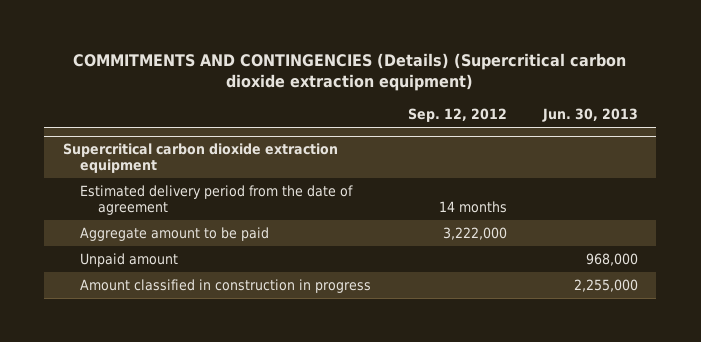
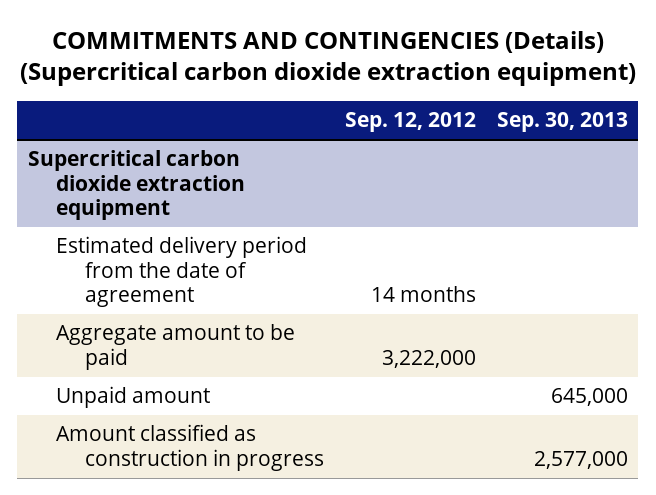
- | Sep. 12, 2012 | Jun. 30, 2013
+ | Sep. 12, 2012 | Sep. 30, 2013
@ Supercritical carbon dioxide extraction equipment
- Amount classified in construction in progress | | 2,255,000
+ Amount classified as construction in progress | | 2,577,000

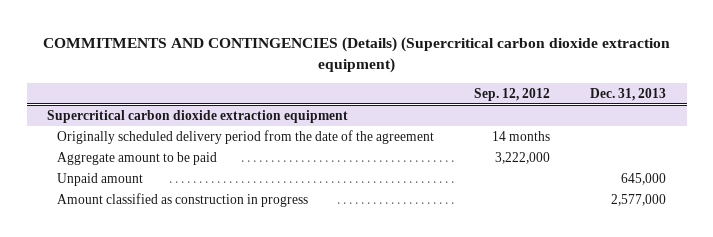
- | Sep. 12, 2012 | Sep. 30, 2013
+ | Sep. 12, 2012 | Dec. 31, 2013
@ Supercritical carbon dioxide extraction equipment
- Estimated delivery period from the date of agreement | 14 months |
+ Originally scheduled delivery period from the date of the agreement | 14 months |

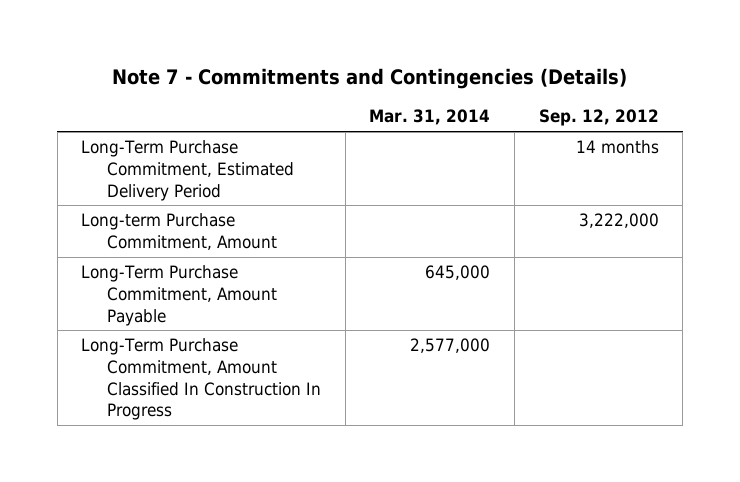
- COMMITMENTS AND CONTINGENCIES (Details) (Supercritical carbon dioxide extraction equipment)
+ Note 7 - Commitments and Contingencies (Details)
- | Sep. 12, 2012 | Dec. 31, 2013
+ | Mar. 31, 2014 | Sep. 12, 2012
- Supercritical carbon dioxide extraction equipment
- Originally scheduled delivery period from the date of the agreement | 14 months |
- Aggregate amount to be paid | 3,222,000 |
- Unpaid amount | | 645,000
- Amount classified as construction in progress | | 2,577,000
+ Long-Term Purchase Commitment, Estimated Delivery Period | | 14 months
+ Long-term Purchase Commitment, Amount | | 3,222,000
+ Long-Term Purchase Commitment, Amount Payable | 645,000 |
+ Long-Term Purchase Commitment, Amount Classified In Construction In Progress | 2,577,000 |

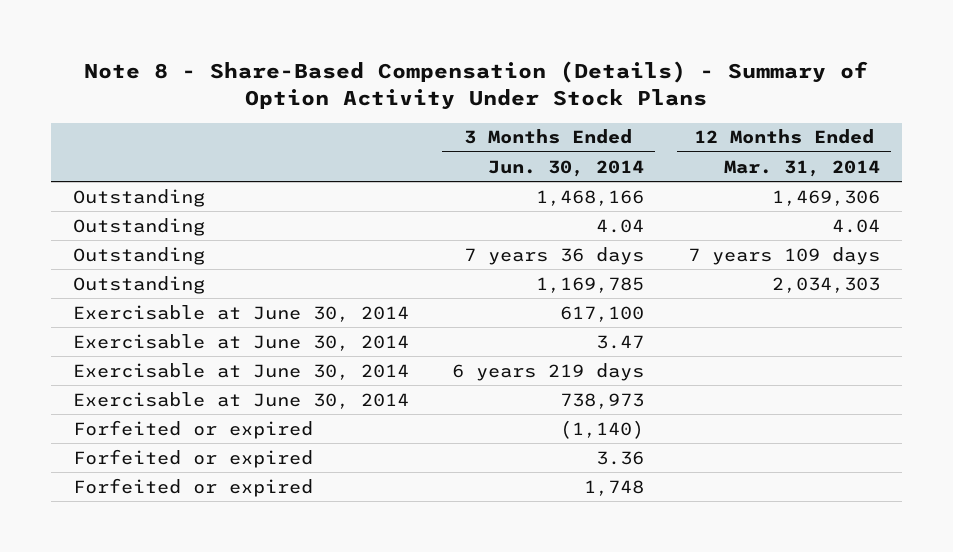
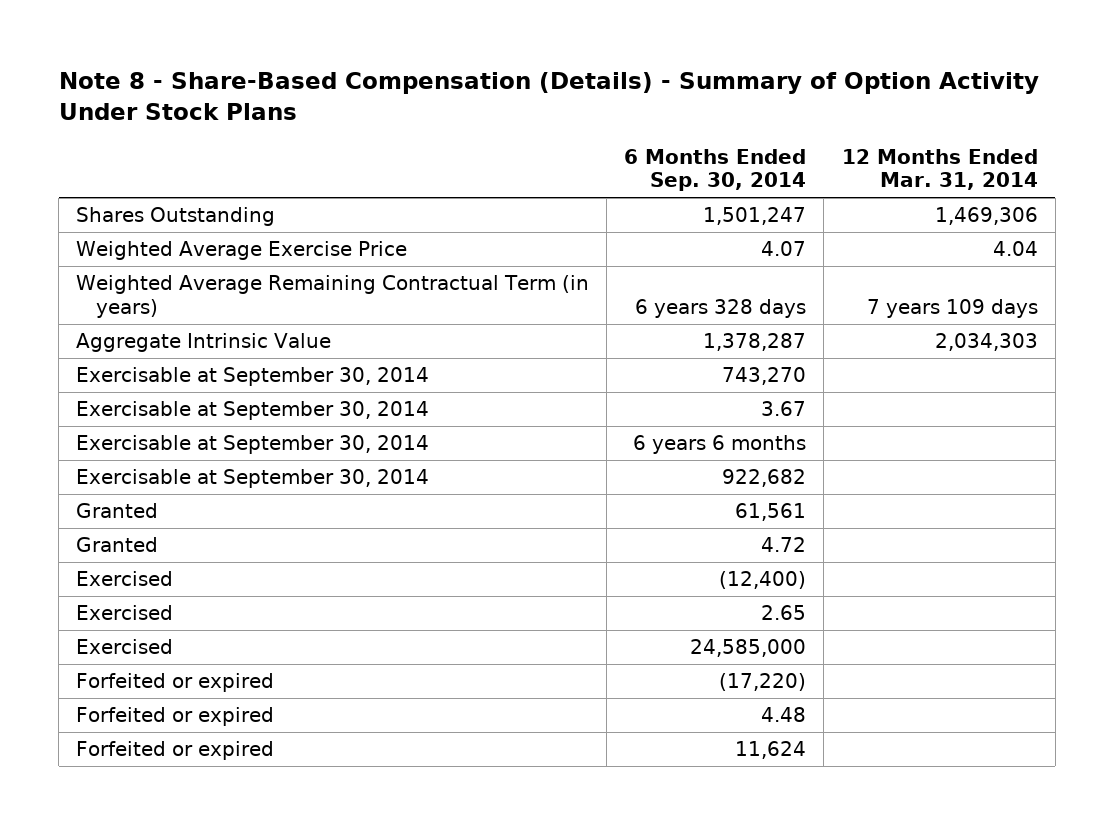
- | 3 Months Ended Jun. 30, 2014 | 12 Months Ended Mar. 31, 2014
+ | 6 Months Ended Sep. 30, 2014 | 12 Months Ended Mar. 31, 2014
- Outstanding | 1,468,166 | 1,469,306
- Outstanding | 4.04 | 4.04
- Outstanding | 7 years 36 days | 7 years 109 days
- Outstanding | 1,169,785 | 2,034,303
- Exercisable at June 30, 2014 | 617,100 |
- Exercisable at June 30, 2014 | 3.47 |
- Exercisable at June 30, 2014 | 6 years 219 days |
- Exercisable at June 30, 2014 | 738,973 |
+ Shares Outstanding | 1,501,247 | 1,469,306
+ Weighted Average Exercise Price | 4.07 | 4.04
+ Weighted Average Remaining Contractual Term (in years) | 6 years 328 days | 7 years 109 days
+ Aggregate Intrinsic Value | 1,378,287 | 2,034,303
+ Exercisable at September 30, 2014 | 743,270 |
+ Exercisable at September 30, 2014 | 3.67 |
+ Exercisable at September 30, 2014 | 6 years 6 months |
+ Exercisable at September 30, 2014 | 922,682 |
+ Granted | 61,561 |
+ Granted | 4.72 |
+ Exercised | (12,400) |
+ Exercised | 2.65 |
+ Exercised | 24,585,000 |

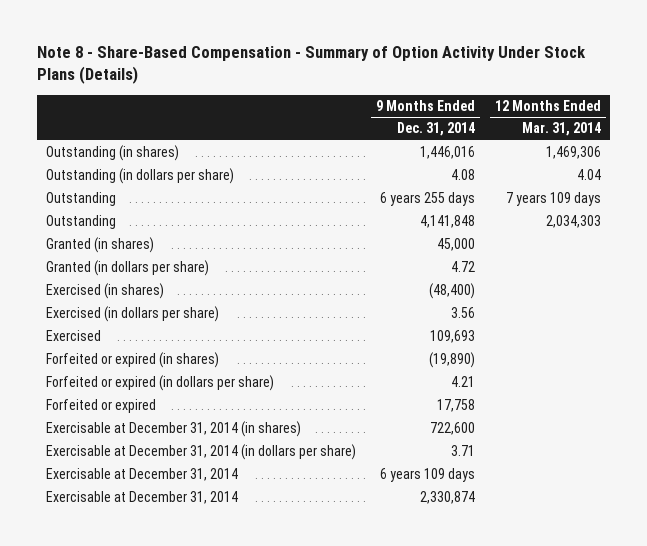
- Note 8 - Share-Based Compensation (Details) - Summary of Option Activity Under Stock Plans
+ Note 8 - Share-Based Compensation - Summary of Option Activity Under Stock Plans (Details)
- | 6 Months Ended Sep. 30, 2014 | 12 Months Ended Mar. 31, 2014
+ | 9 Months Ended Dec. 31, 2014 | 12 Months Ended Mar. 31, 2014
- Shares Outstanding | 1,501,247 | 1,469,306
- Weighted Average Exercise Price | 4.07 | 4.04
- Weighted Average Remaining Contractual Term (in years) | 6 years 328 days | 7 years 109 days
- Aggregate Intrinsic Value | 1,378,287 | 2,034,303
- Exercisable at September 30, 2014 | 743,270 |
- Exercisable at September 30, 2014 | 3.67 |
- Exercisable at September 30, 2014 | 6 years 6 months |
- Exercisable at September 30, 2014 | 922,682 |
- Granted | 61,561 |
- Granted | 4.72 |
- Exercised | (12,400) |
- Exercised | 2.65 |
+ Outstanding (in shares) | 1,446,016 | 1,469,306
+ Outstanding (in dollars per share) | 4.08 | 4.04
+ Outstanding | 6 years 255 days | 7 years 109 days
+ Outstanding | 4,141,848 | 2,034,303
+ Granted (in shares) | 45,000 |
+ Granted (in dollars per share) | 4.72 |
+ Exercised (in shares) | (48,400) |
+ Exercised (in dollars per share) | 3.56 |
- Forfeited or expired | (17,220) |
- Forfeited or expired | 4.48 |
+ Forfeited or expired (in shares) | (19,890) |
+ Forfeited or expired (in dollars per share) | 4.21 |
+ Exercisable at December 31, 2014 (in shares) | 722,600 |
+ Exercisable at December 31, 2014 (in dollars per share) | 3.71 |
+ Exercisable at December 31, 2014 | 6 years 109 days |
+ Exercisable at December 31, 2014 | 2,330,874 |

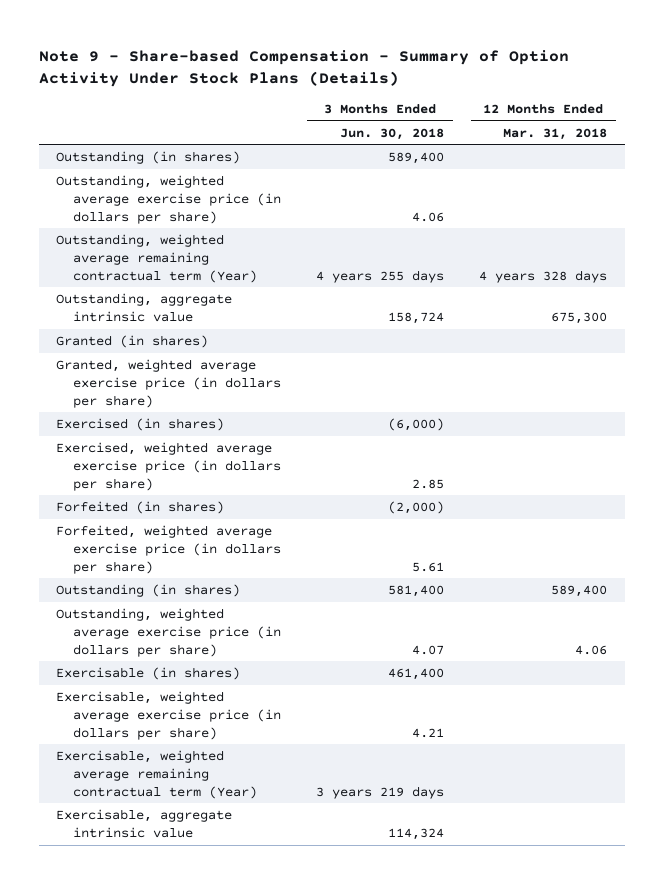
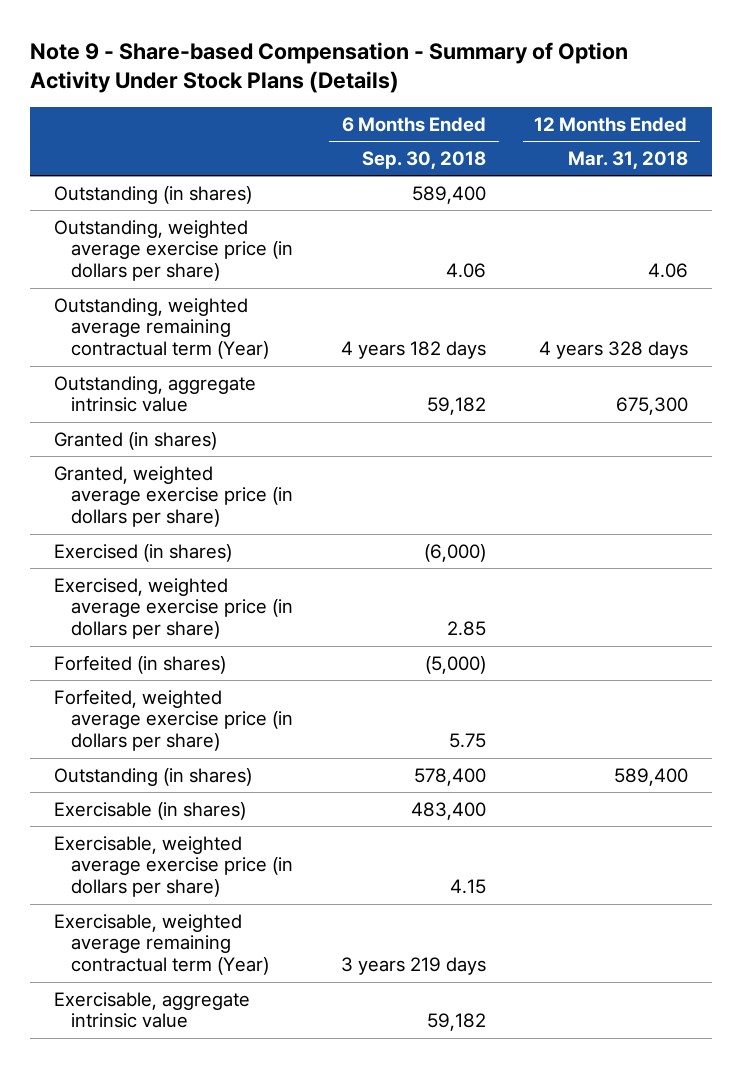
- | 3 Months Ended Jun. 30, 2018 | 12 Months Ended Mar. 31, 2018
+ | 6 Months Ended Sep. 30, 2018 | 12 Months Ended Mar. 31, 2018
- Outstanding, weighted average exercise price (in dollars per share) | 4.06 |
moved up: Outstanding, weighted average exercise price (in dollars per share) | 4.06 | 4.06

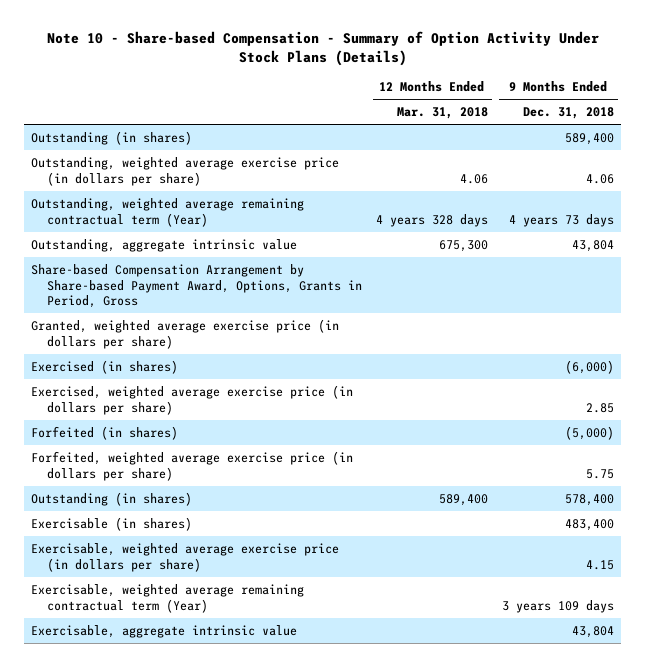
- Note 9 - Share-based Compensation - Summary of Option Activity Under Stock Plans (Details)
+ Note 10 - Share-based Compensation - Summary of Option Activity Under Stock Plans (Details)
- | 6 Months Ended Sep. 30, 2018 | 12 Months Ended Mar. 31, 2018
+ | 12 Months Ended Mar. 31, 2018 | 9 Months Ended Dec. 31, 2018
- Granted (in shares)
+ Share-based Compensation Arrangement by Share-based Payment Award, Options, Grants in Period, Gross

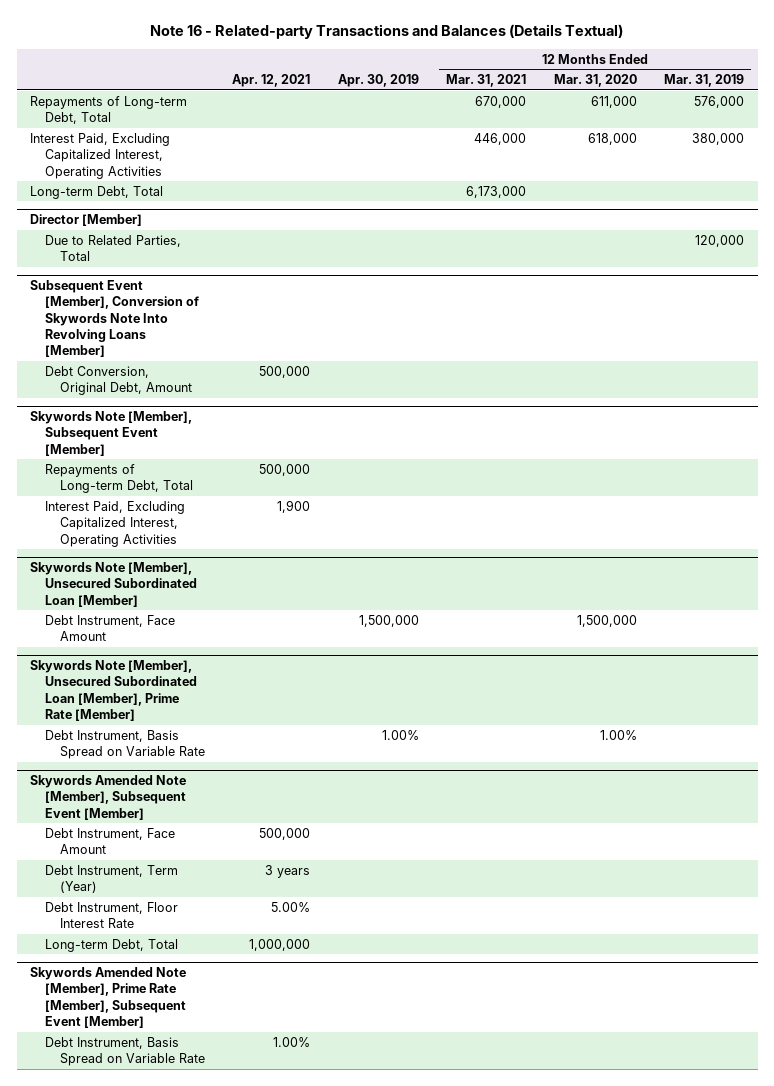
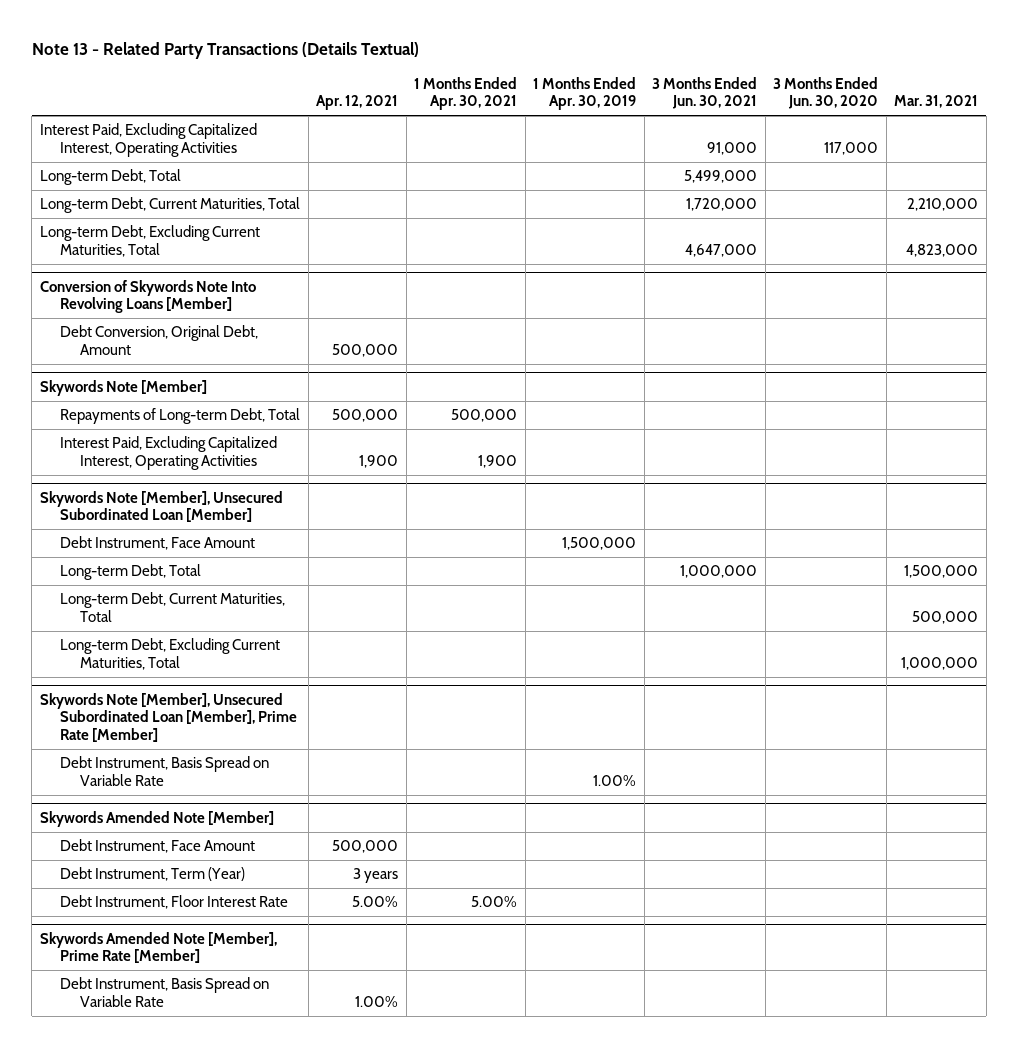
- Note 16 - Related-party Transactions and Balances (Details Textual)
+ Note 13 - Related Party Transactions (Details Textual)
- | Apr. 12, 2021 | Apr. 30, 2019 | 12 Months Ended Mar. 31, 2021 | 12 Months Ended Mar. 31, 2020 | 12 Months Ended Mar. 31, 2019
+ | Apr. 12, 2021 | 1 Months Ended Apr. 30, 2021 | 1 Months Ended Apr. 30, 2019 | 3 Months Ended Jun. 30, 2021 | 3 Months Ended Jun. 30, 2020 | Mar. 31, 2021
- Repayments of Long-term Debt, Total | | | 670,000 | 611,000 | 576,000
- Director [Member]
- Due to Related Parties, Total | | | | | 120,000
- Subsequent Event [Member], Conversion of Skywords Note Into Revolving Loans [Member]
+ Long-term Debt, Current Maturities, Total | | | | 1,720,000 | | 2,210,000
+ Long-term Debt, Excluding Current Maturities, Total | | | | 4,647,000 | | 4,823,000
+ Conversion of Skywords Note Into Revolving Loans [Member]
- Skywords Note [Member], Subsequent Event [Member]
+ Skywords Note [Member]
@ Skywords Note [Member], Unsecured Subordinated Loan [Member]
+ Long-term Debt, Total | | | | 1,000,000 | | 1,500,000
+ Long-term Debt, Current Maturities, Total | | | | | | 500,000
+ Long-term Debt, Excluding Current Maturities, Total | | | | | | 1,000,000
- Skywords Amended Note [Member], Subsequent Event [Member]
+ Skywords Amended Note [Member]
- Long-term Debt, Total | 1,000,000 | | | |
- Skywords Amended Note [Member], Prime Rate [Member], Subsequent Event [Member]
+ Skywords Amended Note [Member], Prime Rate [Member]

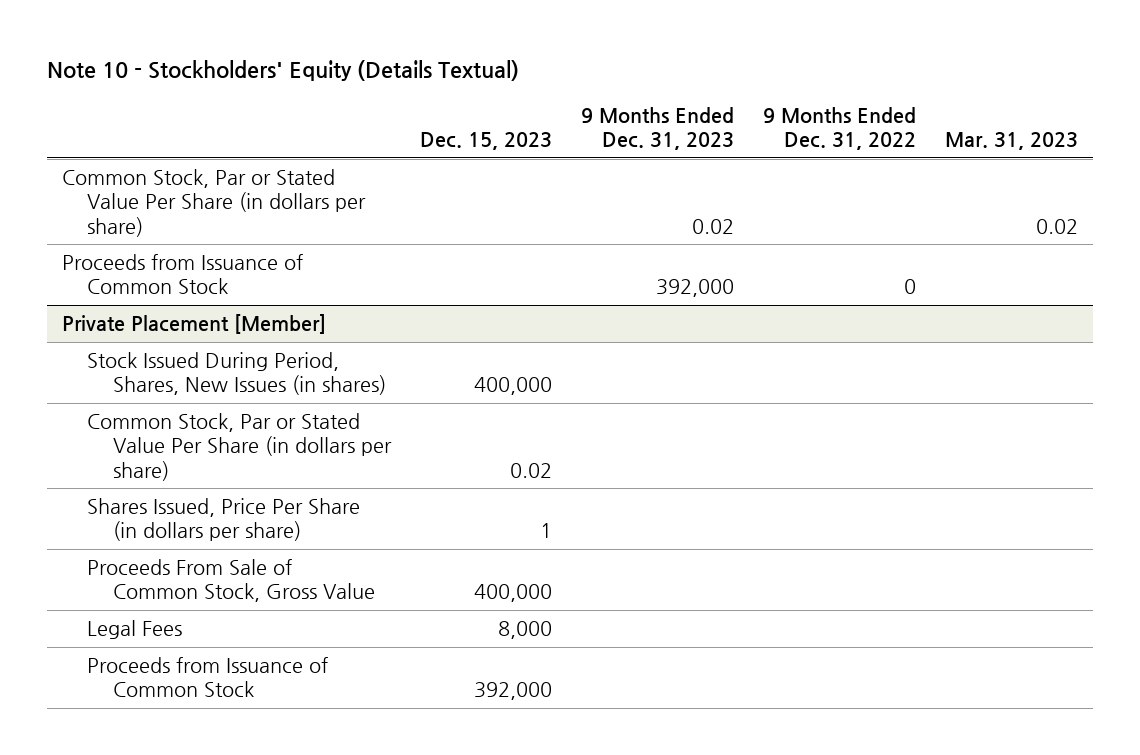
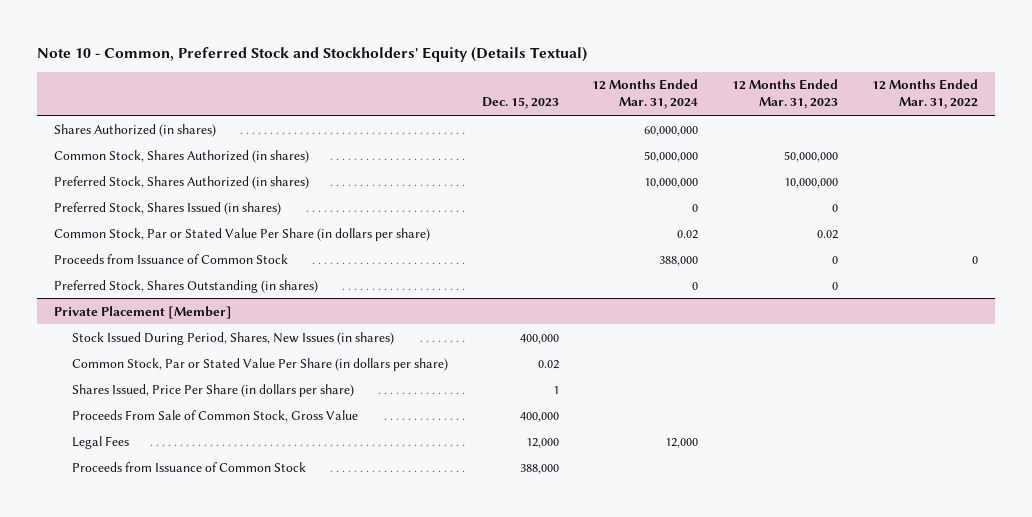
- Note 10 - Stockholders' Equity (Details Textual)
+ Note 10 - Common, Preferred Stock and Stockholders' Equity (Details Textual)
- | Dec. 15, 2023 | 9 Months Ended Dec. 31, 2023 | 9 Months Ended Dec. 31, 2022 | Mar. 31, 2023
+ | Dec. 15, 2023 | 12 Months Ended Mar. 31, 2024 | 12 Months Ended Mar. 31, 2023 | 12 Months Ended Mar. 31, 2022
+ Shares Authorized (in shares) | | 60,000,000 | |
+ Common Stock, Shares Authorized (in shares) | | 50,000,000 | 50,000,000 |
+ Preferred Stock, Shares Authorized (in shares) | | 10,000,000 | 10,000,000 |
+ Preferred Stock, Shares Issued (in shares) | | 0 | 0 |
+ Preferred Stock, Shares Outstanding (in shares) | | 0 | 0 |
@ Private Placement [Member]
- Legal Fees | 8,000 | | |
- Proceeds from Issuance of Common Stock | 392,000 | | |
+ Legal Fees | 12,000 | 12,000 | |
+ Proceeds from Issuance of Common Stock | 388,000 | | |

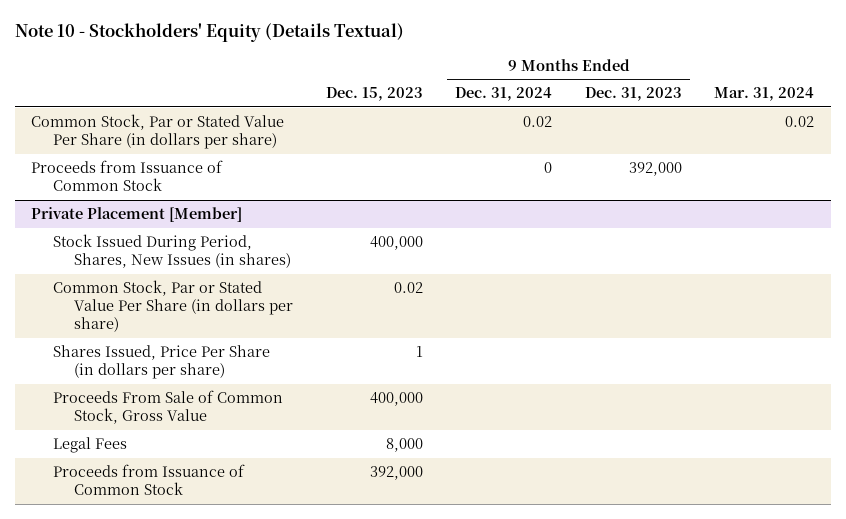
- Note 10 - Common, Preferred Stock and Stockholders' Equity (Details Textual)
+ Note 10 - Stockholders' Equity (Details Textual)
- | Dec. 15, 2023 | 12 Months Ended Mar. 31, 2024 | 12 Months Ended Mar. 31, 2023 | 12 Months Ended Mar. 31, 2022
+ | Dec. 15, 2023 | 9 Months Ended Dec. 31, 2024 | 9 Months Ended Dec. 31, 2023 | Mar. 31, 2024
- Shares Authorized (in shares) | | 60,000,000 | |
- Common Stock, Shares Authorized (in shares) | | 50,000,000 | 50,000,000 |
- Preferred Stock, Shares Authorized (in shares) | | 10,000,000 | 10,000,000 |
- Preferred Stock, Shares Issued (in shares) | | 0 | 0 |
- Preferred Stock, Shares Outstanding (in shares) | | 0 | 0 |
@ Private Placement [Member]
- Legal Fees | 12,000 | 12,000 | |
- Proceeds from Issuance of Common Stock | 388,000 | | |
+ Legal Fees | 8,000 | | |
+ Proceeds from Issuance of Common Stock | 392,000 | | |

